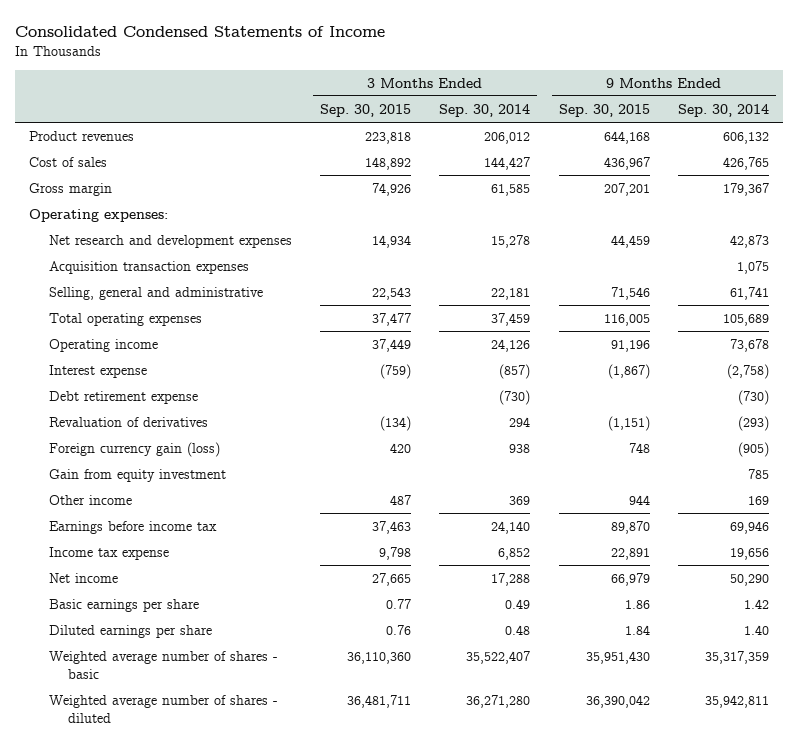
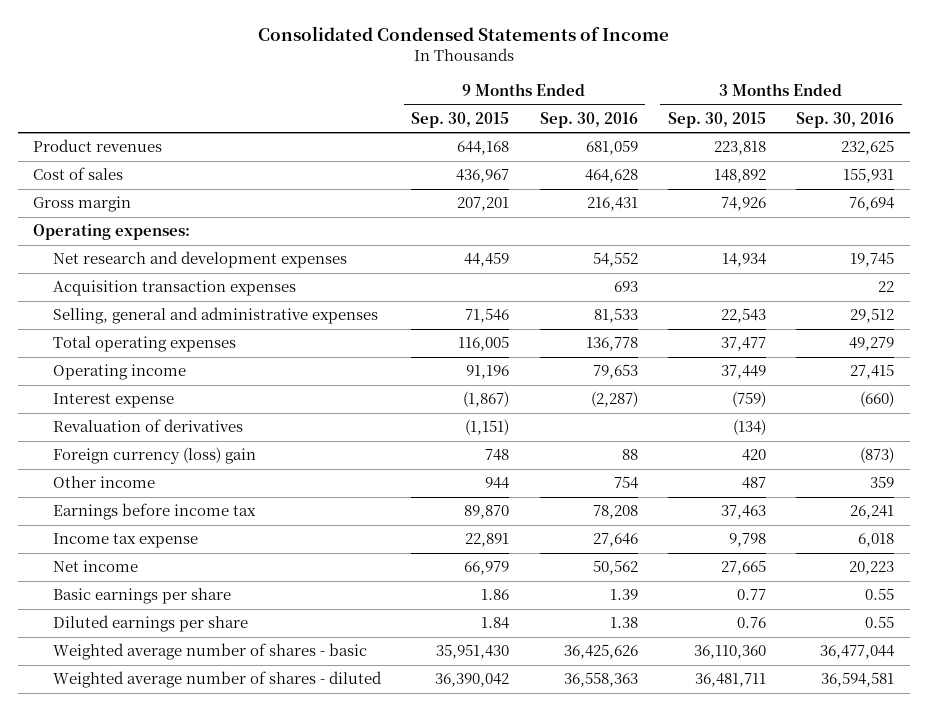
- | 3 Months Ended Sep. 30, 2015 | 3 Months Ended Sep. 30, 2014 | 9 Months Ended Sep. 30, 2015 | 9 Months Ended Sep. 30, 2014
+ | 9 Months Ended Sep. 30, 2015 | 9 Months Ended Sep. 30, 2016 | 3 Months Ended Sep. 30, 2015 | 3 Months Ended Sep. 30, 2016
- Selling, general and administrative | 22,543 | 22,181 | 71,546 | 61,741
+ Selling, general and administrative expenses | 71,546 | 81,533 | 22,543 | 29,512
- Debt retirement expense | | (730) | | (730)
- Foreign currency gain (loss) | 420 | 938 | 748 | (905)
- Gain from equity investment | | | | 785
+ Foreign currency (loss) gain | 748 | 88 | 420 | (873)

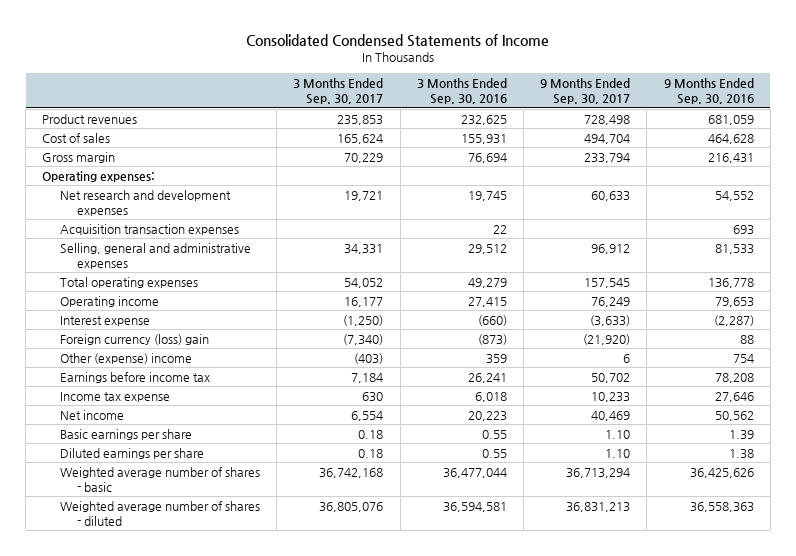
- | 9 Months Ended Sep. 30, 2015 | 9 Months Ended Sep. 30, 2016 | 3 Months Ended Sep. 30, 2015 | 3 Months Ended Sep. 30, 2016
+ | 3 Months Ended Sep. 30, 2017 | 3 Months Ended Sep. 30, 2016 | 9 Months Ended Sep. 30, 2017 | 9 Months Ended Sep. 30, 2016
- Revaluation of derivatives | (1,151) | | (134) |
- Other income | 944 | 754 | 487 | 359
+ Other (expense) income | (403) | 359 | 6 | 754

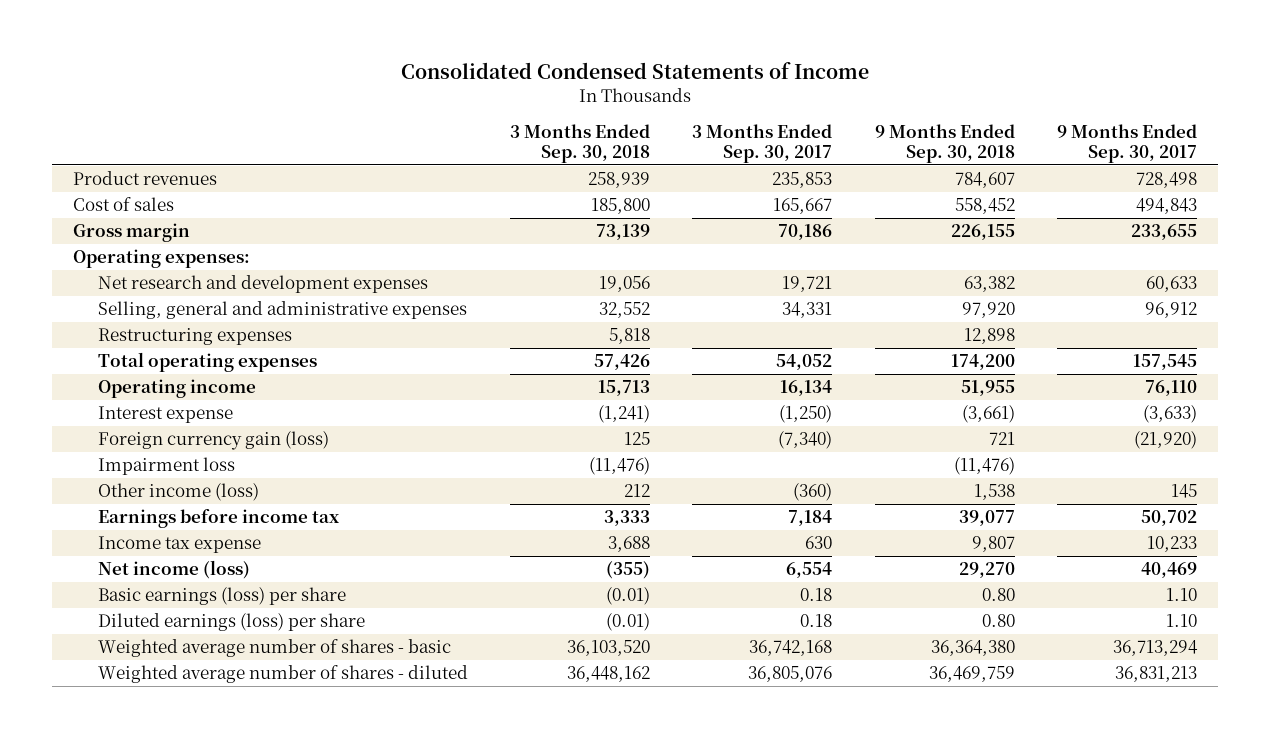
- | 3 Months Ended Sep. 30, 2017 | 3 Months Ended Sep. 30, 2016 | 9 Months Ended Sep. 30, 2017 | 9 Months Ended Sep. 30, 2016
+ | 3 Months Ended Sep. 30, 2018 | 3 Months Ended Sep. 30, 2017 | 9 Months Ended Sep. 30, 2018 | 9 Months Ended Sep. 30, 2017
- Cost of sales | 165,624 | 155,931 | 494,704 | 464,628
- Gross margin | 70,229 | 76,694 | 233,794 | 216,431
+ Cost of sales | 185,800 | 165,667 | 558,452 | 494,843
+ Gross margin | 73,139 | 70,186 | 226,155 | 233,655
- Acquisition transaction expenses | | 22 | | 693
+ Restructuring expenses | 5,818 | | 12,898 |
- Operating income | 16,177 | 27,415 | 76,249 | 79,653
+ Operating income | 15,713 | 16,134 | 51,955 | 76,110
- Foreign currency (loss) gain | (7,340) | (873) | (21,920) | 88
- Other (expense) income | (403) | 359 | 6 | 754
+ Foreign currency gain (loss) | 125 | (7,340) | 721 | (21,920)
+ Impairment loss | (11,476) | | (11,476) |
+ Other income (loss) | 212 | (360) | 1,538 | 145
- Net income | 6,554 | 20,223 | 40,469 | 50,562
- Basic earnings per share | 0.18 | 0.55 | 1.10 | 1.39
- Diluted earnings per share | 0.18 | 0.55 | 1.10 | 1.38
+ Net income (loss) | (355) | 6,554 | 29,270 | 40,469
+ Basic earnings (loss) per share | (0.01) | 0.18 | 0.80 | 1.10
+ Diluted earnings (loss) per share | (0.01) | 0.18 | 0.80 | 1.10

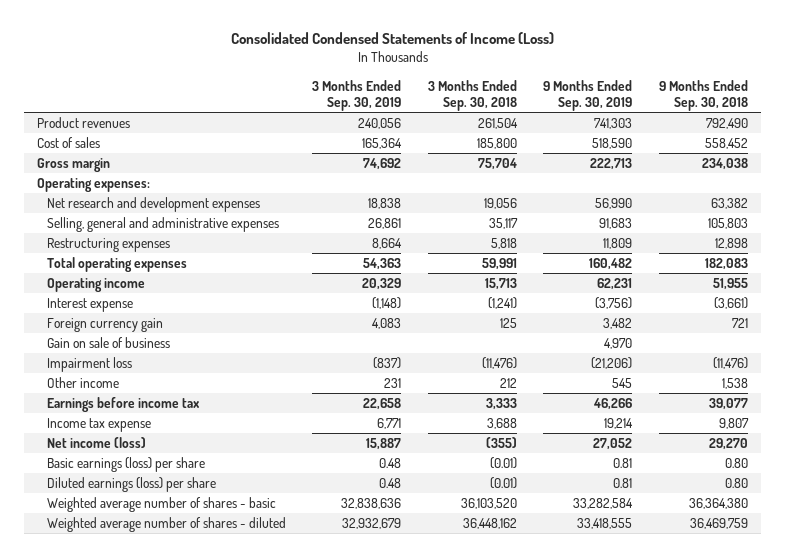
- Consolidated Condensed Statements of Income
+ Consolidated Condensed Statements of Income (Loss)
- | 3 Months Ended Sep. 30, 2018 | 3 Months Ended Sep. 30, 2017 | 9 Months Ended Sep. 30, 2018 | 9 Months Ended Sep. 30, 2017
+ | 3 Months Ended Sep. 30, 2019 | 3 Months Ended Sep. 30, 2018 | 9 Months Ended Sep. 30, 2019 | 9 Months Ended Sep. 30, 2018
- Product revenues | 258,939 | 235,853 | 784,607 | 728,498
+ Product revenues | 240,056 | 261,504 | 741,303 | 792,490
- Gross margin | 73,139 | 70,186 | 226,155 | 233,655
+ Gross margin | 74,692 | 75,704 | 222,713 | 234,038
- Selling, general and administrative expenses | 32,552 | 34,331 | 97,920 | 96,912
+ Selling, general and administrative expenses | 26,861 | 35,117 | 91,683 | 105,803
- Total operating expenses | 57,426 | 54,052 | 174,200 | 157,545
+ Total operating expenses | 54,363 | 59,991 | 160,482 | 182,083
- Foreign currency gain (loss) | 125 | (7,340) | 721 | (21,920)
+ Foreign currency gain | 4,083 | 125 | 3,482 | 721
+ Gain on sale of business | | | 4,970 |
- Other income (loss) | 212 | (360) | 1,538 | 145
+ Other income | 231 | 212 | 545 | 1,538

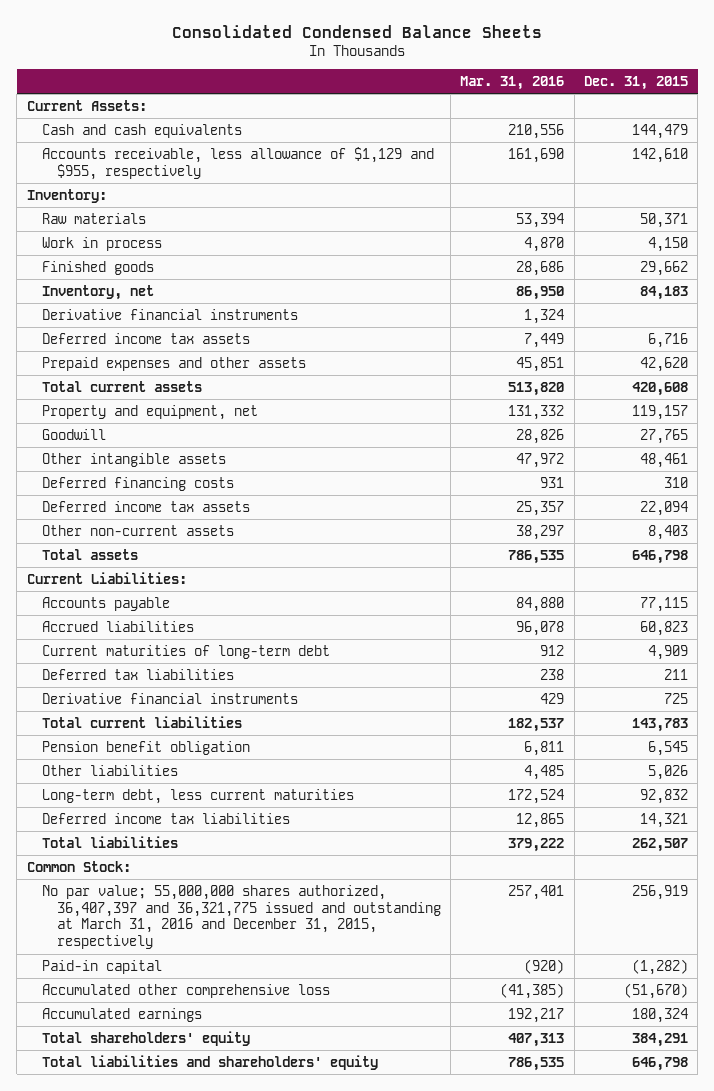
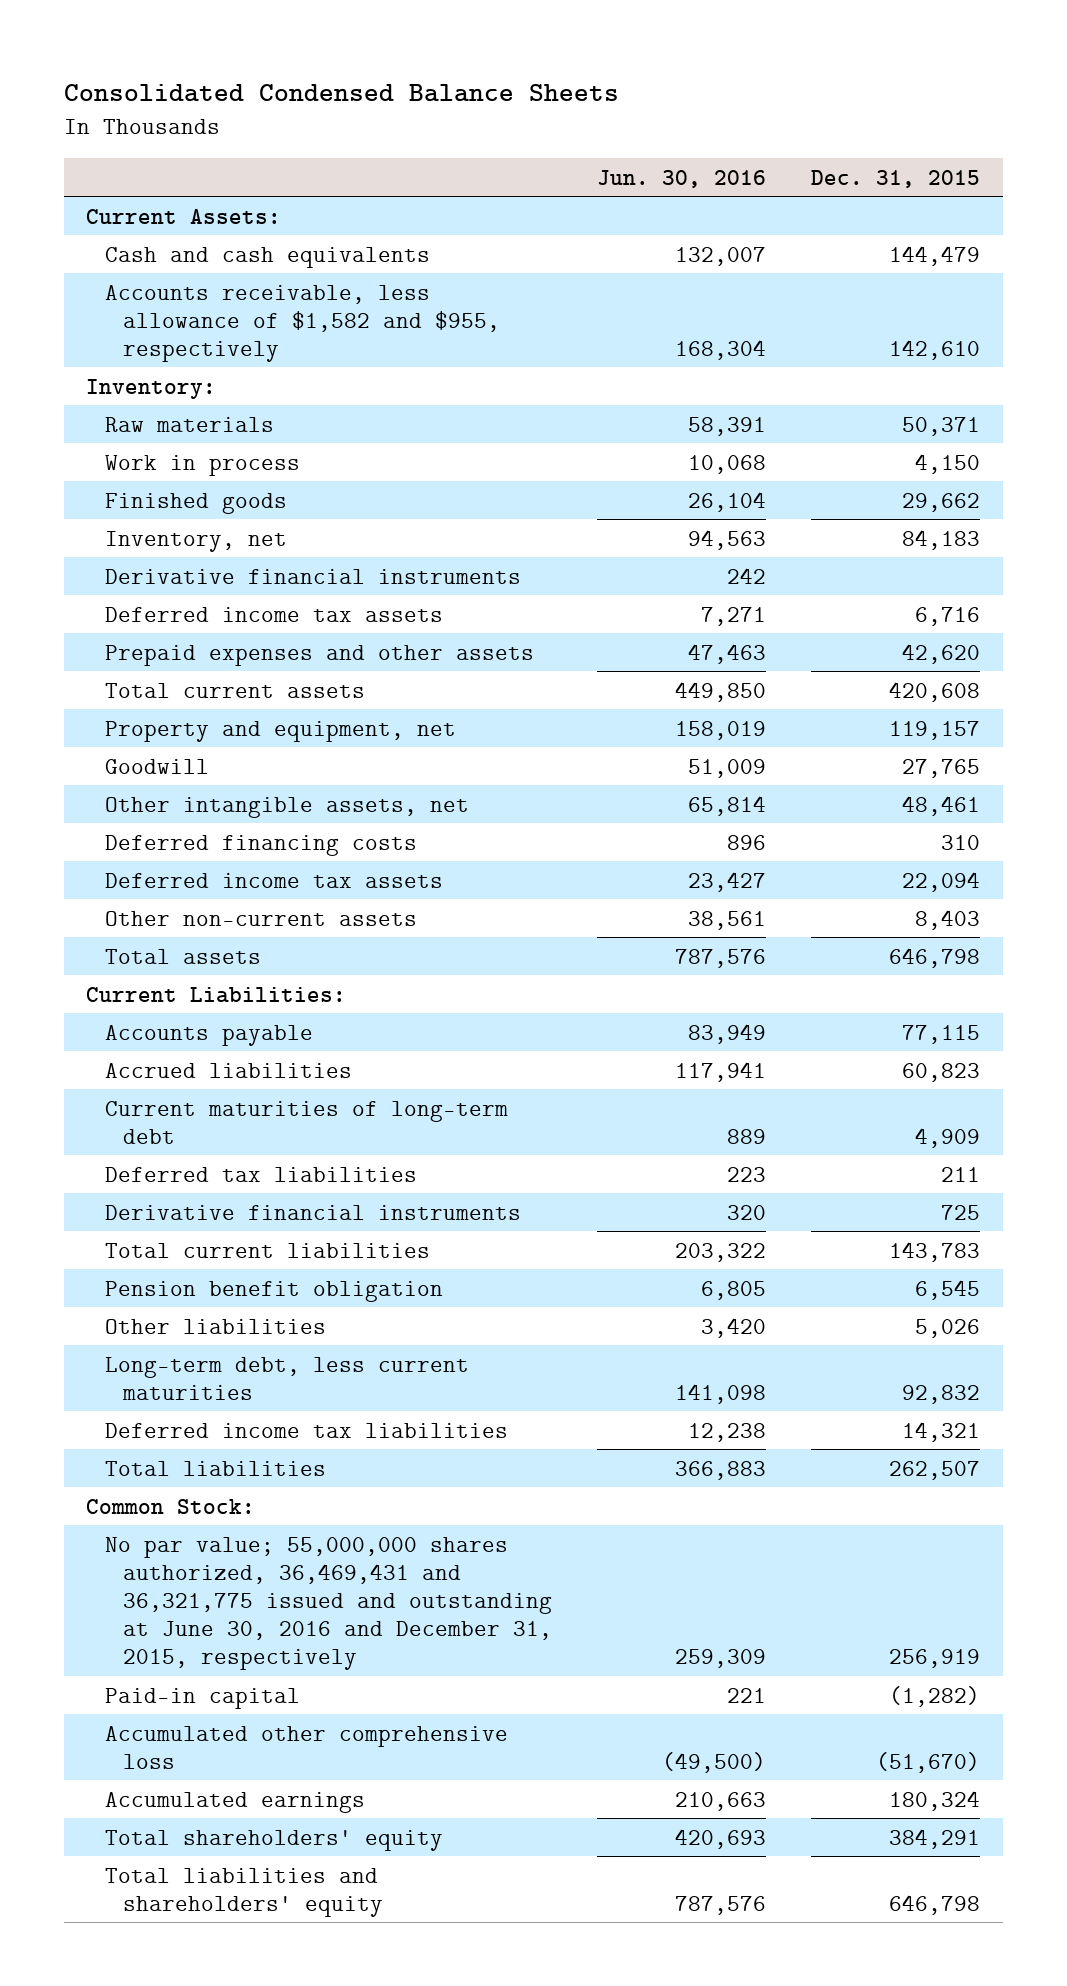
- | Mar. 31, 2016 | Dec. 31, 2015
+ | Jun. 30, 2016 | Dec. 31, 2015
- Accounts receivable, less allowance of $1,129 and $955, respectively | 161,690 | 142,610
+ Accounts receivable, less allowance of $1,582 and $955, respectively | 168,304 | 142,610
- Other intangible assets | 47,972 | 48,461
+ Other intangible assets, net | 65,814 | 48,461
- No par value; 55,000,000 shares authorized, 36,407,397 and 36,321,775 issued and outstanding at March 31, 2016 and December 31, 2015, respectively | 257,401 | 256,919
+ No par value; 55,000,000 shares authorized, 36,469,431 and 36,321,775 issued and outstanding at June 30, 2016 and December 31, 2015, respectively | 259,309 | 256,919

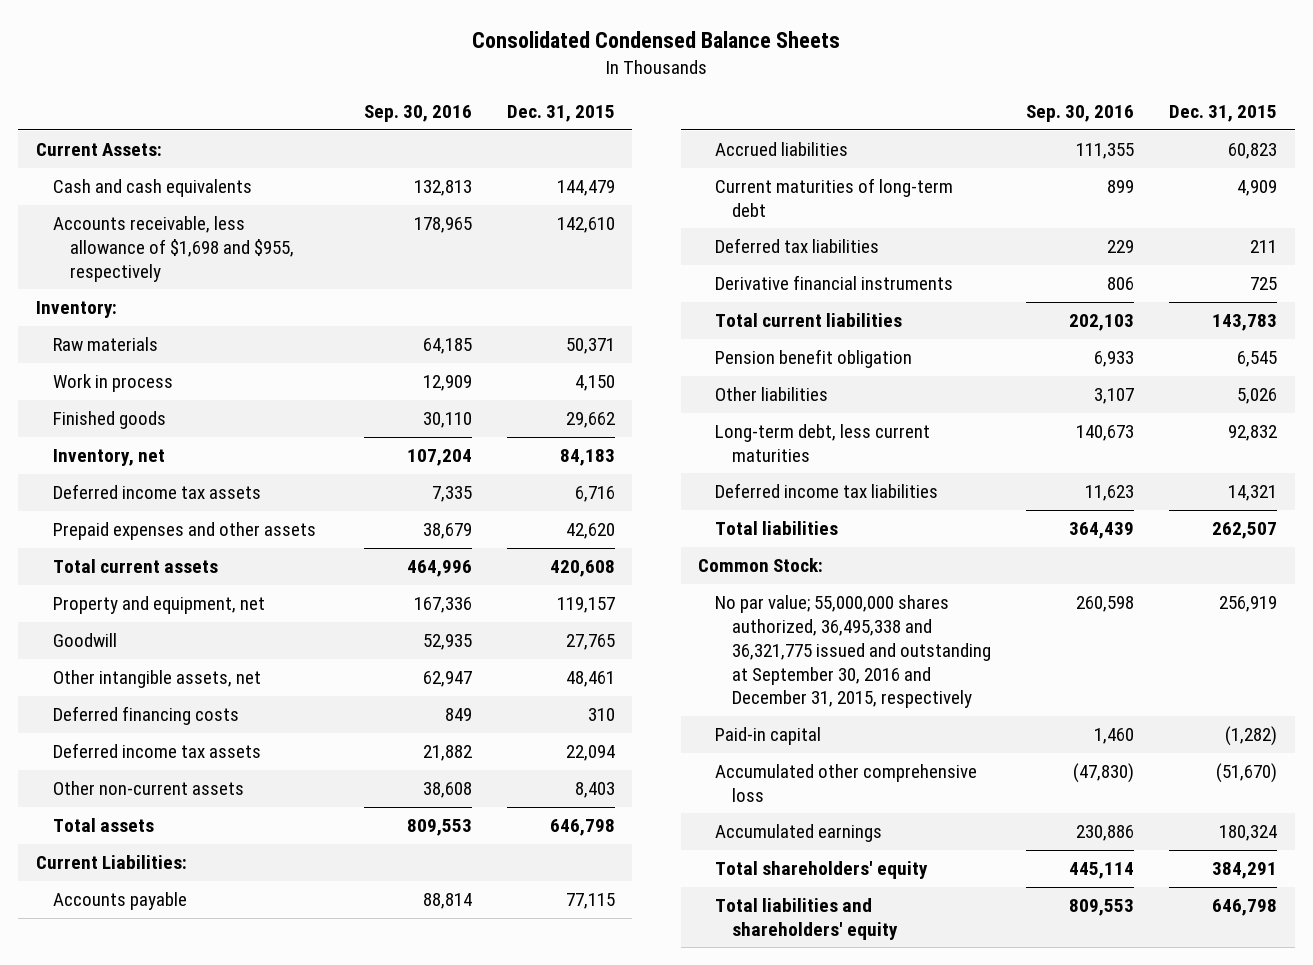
- | Jun. 30, 2016 | Dec. 31, 2015
+ | Sep. 30, 2016 | Dec. 31, 2015
- Accounts receivable, less allowance of $1,582 and $955, respectively | 168,304 | 142,610
+ Accounts receivable, less allowance of $1,698 and $955, respectively | 178,965 | 142,610
- Derivative financial instruments | 242 |
- No par value; 55,000,000 shares authorized, 36,469,431 and 36,321,775 issued and outstanding at June 30, 2016 and December 31, 2015, respectively | 259,309 | 256,919
+ No par value; 55,000,000 shares authorized, 36,495,338 and 36,321,775 issued and outstanding at September 30, 2016 and December 31, 2015, respectively | 260,598 | 256,919

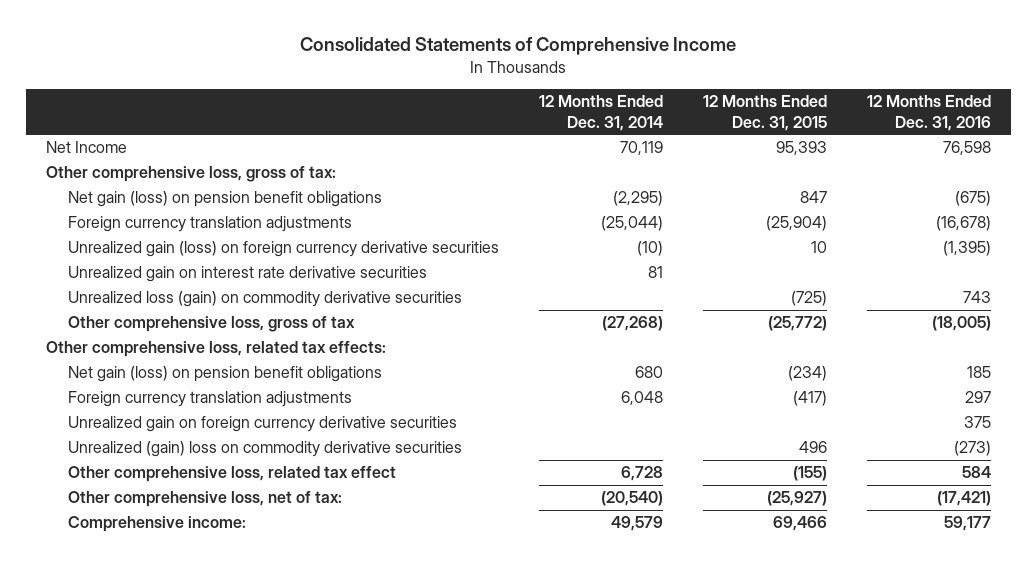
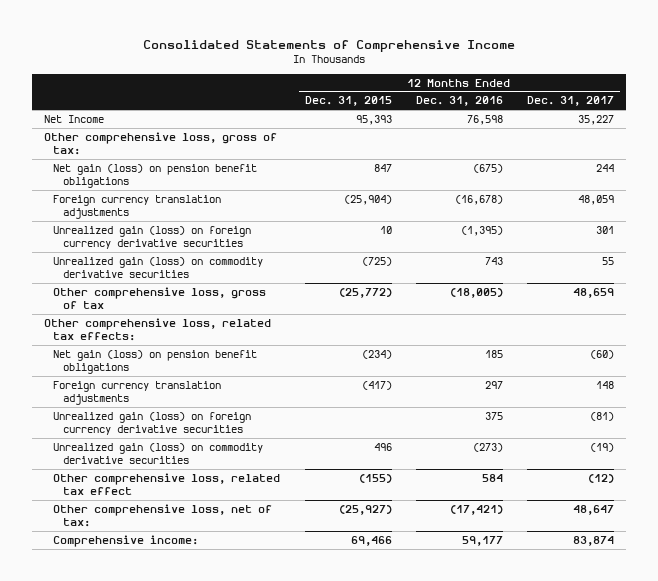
- | 12 Months Ended Dec. 31, 2014 | 12 Months Ended Dec. 31, 2015 | 12 Months Ended Dec. 31, 2016
+ | 12 Months Ended Dec. 31, 2015 | 12 Months Ended Dec. 31, 2016 | 12 Months Ended Dec. 31, 2017
- Unrealized gain on interest rate derivative securities | 81 | |
- Unrealized loss (gain) on commodity derivative securities | | (725) | 743
+ Unrealized gain (loss) on commodity derivative securities | (725) | 743 | 55
- Unrealized gain on foreign currency derivative securities | | | 375
- Unrealized (gain) loss on commodity derivative securities | | 496 | (273)
+ Unrealized gain (loss) on foreign currency derivative securities | | 375 | (81)
+ Unrealized gain (loss) on commodity derivative securities | 496 | (273) | (19)

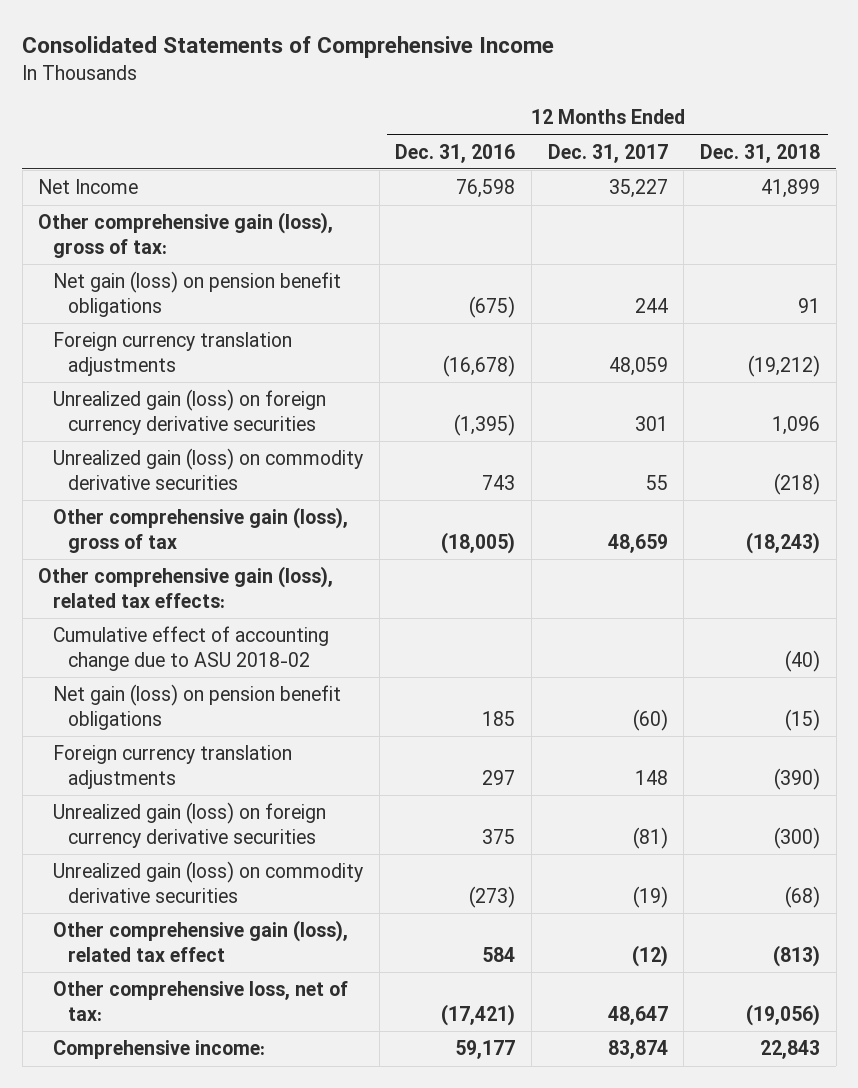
- | 12 Months Ended Dec. 31, 2015 | 12 Months Ended Dec. 31, 2016 | 12 Months Ended Dec. 31, 2017
+ | 12 Months Ended Dec. 31, 2016 | 12 Months Ended Dec. 31, 2017 | 12 Months Ended Dec. 31, 2018
- Other comprehensive loss, gross of tax:
+ Other comprehensive gain (loss), gross of tax:
- Other comprehensive loss, gross of tax | (25,772) | (18,005) | 48,659
- Other comprehensive loss, related tax effects:
+ Other comprehensive gain (loss), gross of tax | (18,005) | 48,659 | (18,243)
+ Other comprehensive gain (loss), related tax effects:
+ Cumulative effect of accounting change due to ASU 2018-02 | | | (40)
- Other comprehensive loss, related tax effect | (155) | 584 | (12)
+ Other comprehensive gain (loss), related tax effect | 584 | (12) | (813)

